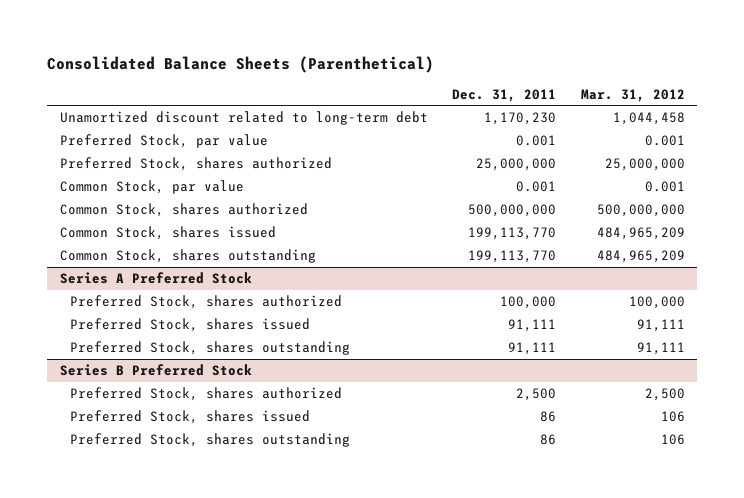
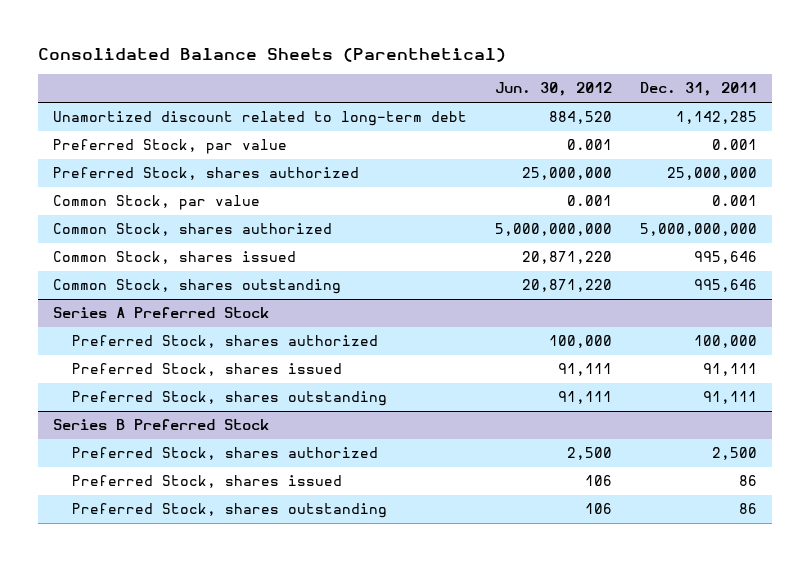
- | Dec. 31, 2011 | Mar. 31, 2012
+ | Jun. 30, 2012 | Dec. 31, 2011
- Unamortized discount related to long-term debt | 1,170,230 | 1,044,458
+ Unamortized discount related to long-term debt | 884,520 | 1,142,285
- Common Stock, shares authorized | 500,000,000 | 500,000,000
- Common Stock, shares issued | 199,113,770 | 484,965,209
- Common Stock, shares outstanding | 199,113,770 | 484,965,209
+ Common Stock, shares authorized | 5,000,000,000 | 5,000,000,000
+ Common Stock, shares issued | 20,871,220 | 995,646
+ Common Stock, shares outstanding | 20,871,220 | 995,646

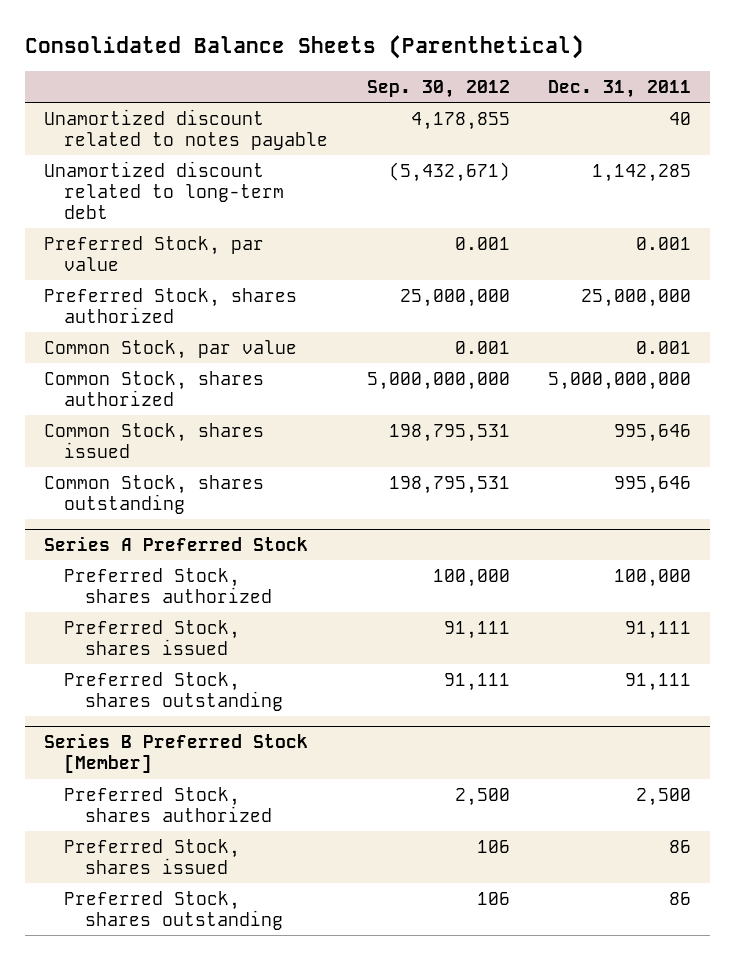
- | Jun. 30, 2012 | Dec. 31, 2011
+ | Sep. 30, 2012 | Dec. 31, 2011
+ Unamortized discount related to notes payable | 4,178,855 | 40
- Series B Preferred Stock
+ Series B Preferred Stock [Member]

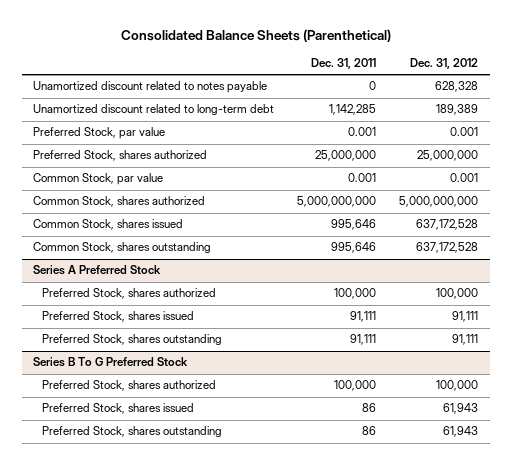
- | Sep. 30, 2012 | Dec. 31, 2011
+ | Dec. 31, 2011 | Dec. 31, 2012
- Unamortized discount related to notes payable | 4,178,855 | 40
+ Unamortized discount related to notes payable | 0 | 628,328
- Series B Preferred Stock [Member]
- Preferred Stock, shares authorized | 2,500 | 2,500
+ Series B To G Preferred Stock
+ Preferred Stock, shares authorized | 100,000 | 100,000

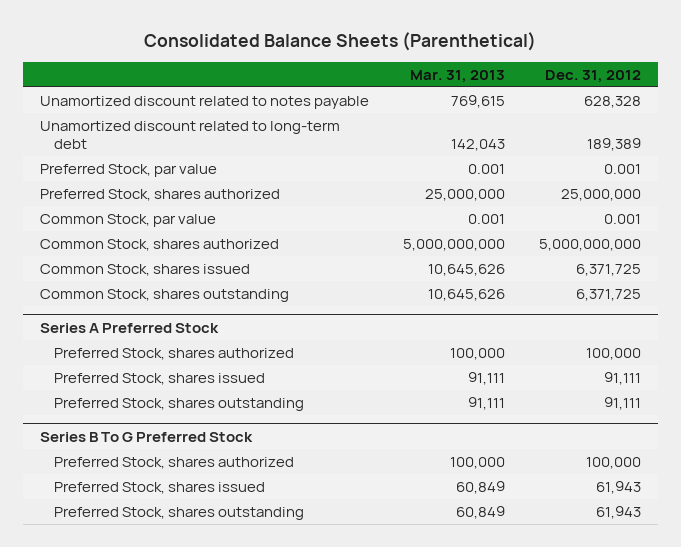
- | Dec. 31, 2011 | Dec. 31, 2012
+ | Mar. 31, 2013 | Dec. 31, 2012
- Common Stock, shares issued | 995,646 | 637,172,528
- Common Stock, shares outstanding | 995,646 | 637,172,528
+ Common Stock, shares issued | 10,645,626 | 6,371,725
+ Common Stock, shares outstanding | 10,645,626 | 6,371,725

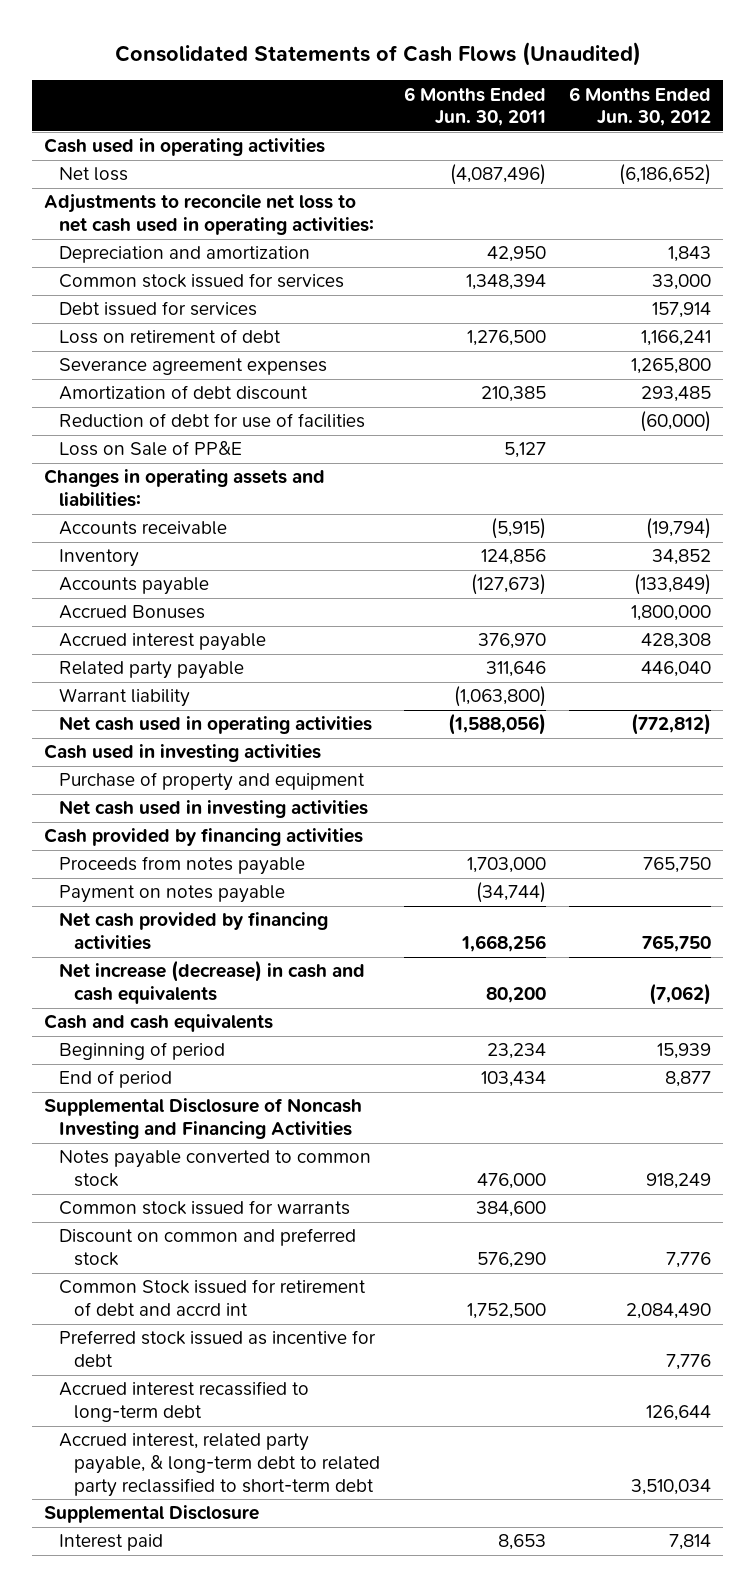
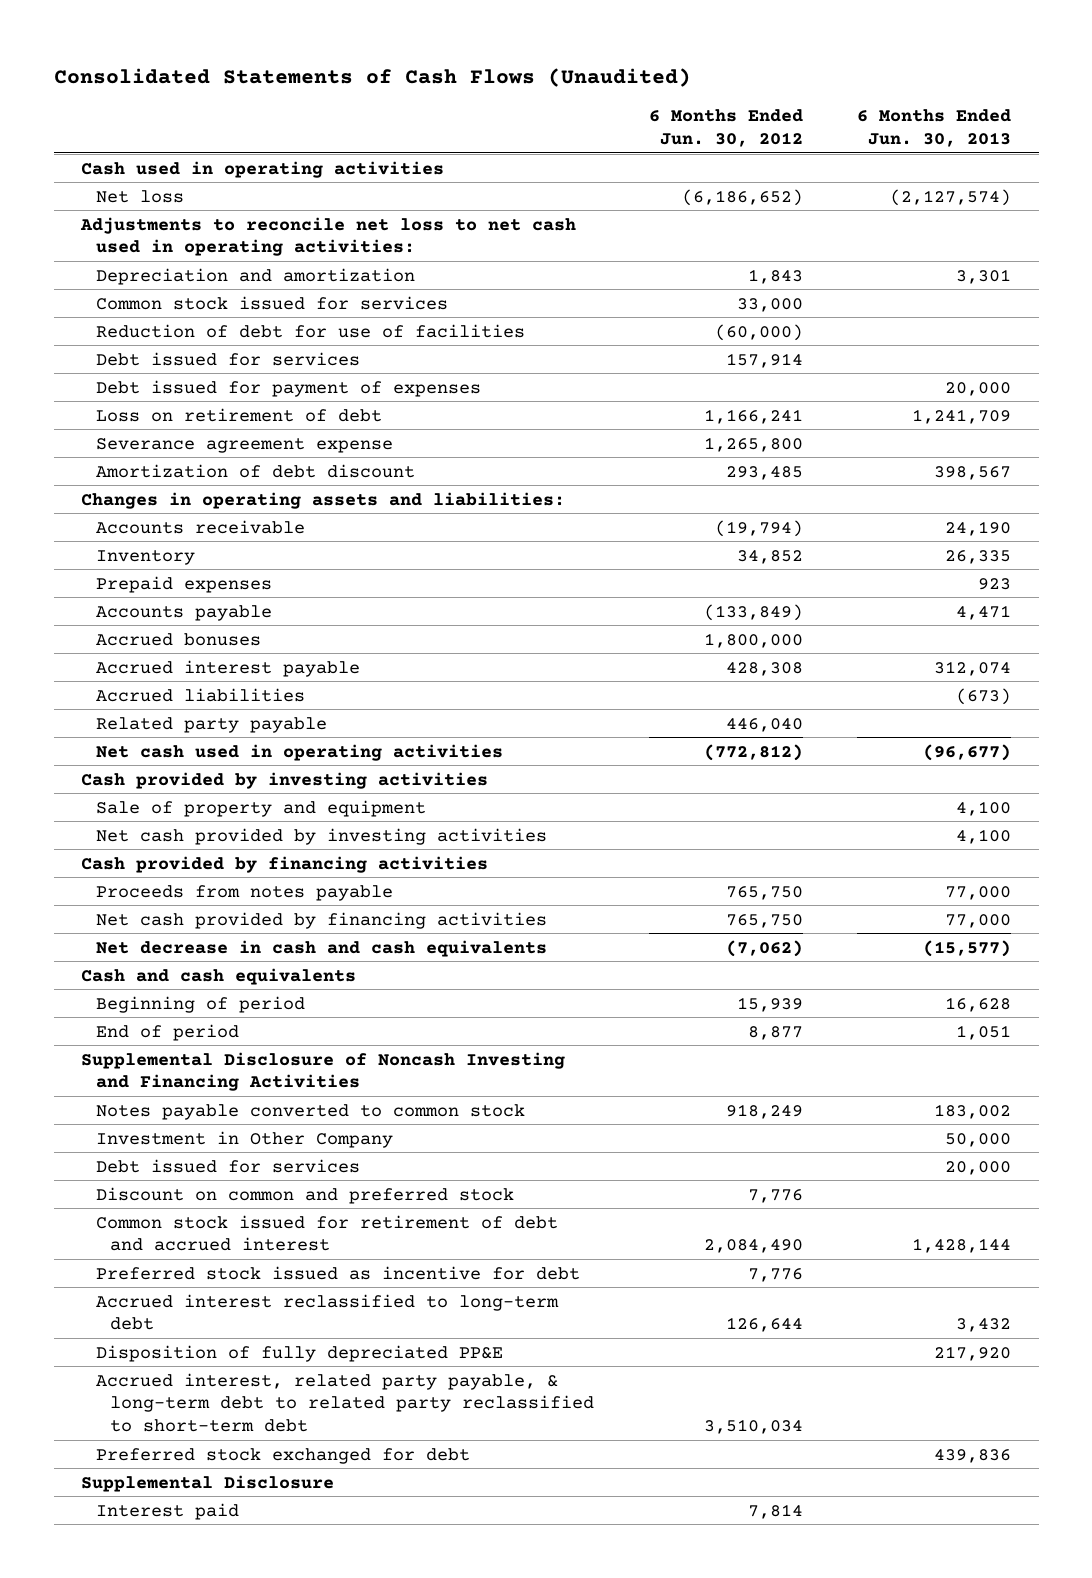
- | 6 Months Ended Jun. 30, 2011 | 6 Months Ended Jun. 30, 2012
+ | 6 Months Ended Jun. 30, 2012 | 6 Months Ended Jun. 30, 2013
moved up: Reduction of debt for use of facilities | (60,000) |
+ Debt issued for payment of expenses | | 20,000
- Severance agreement expenses | | 1,265,800
+ Severance agreement expense | 1,265,800 |
- Loss on Sale of PP&E | 5,127 |
+ Prepaid expenses | | 923
- Accrued Bonuses | | 1,800,000
+ Accrued bonuses | 1,800,000 |
+ Accrued liabilities | | (673)
- Warrant liability | (1,063,800) |
- Cash used in investing activities
- Purchase of property and equipment
- Net cash used in investing activities
+ Cash provided by investing activities
+ Sale of property and equipment | | 4,100
+ Net cash provided by investing activities | | 4,100
- Payment on notes payable | (34,744) |
- Net increase (decrease) in cash and cash equivalents | 80,200 | (7,062)
+ Net decrease in cash and cash equivalents | (7,062) | (15,577)
- Common stock issued for warrants | 384,600 |
+ Investment in Other Company | | 50,000
+ Debt issued for services | | 20,000
- Common Stock issued for retirement of debt and accrd int | 1,752,500 | 2,084,490
+ Common stock issued for retirement of debt and accrued interest | 2,084,490 | 1,428,144
- Accrued interest recassified to long-term debt | | 126,644
+ Accrued interest reclassified to long-term debt | 126,644 | 3,432
+ Disposition of fully depreciated PP&E | | 217,920
+ Preferred stock exchanged for debt | | 439,836

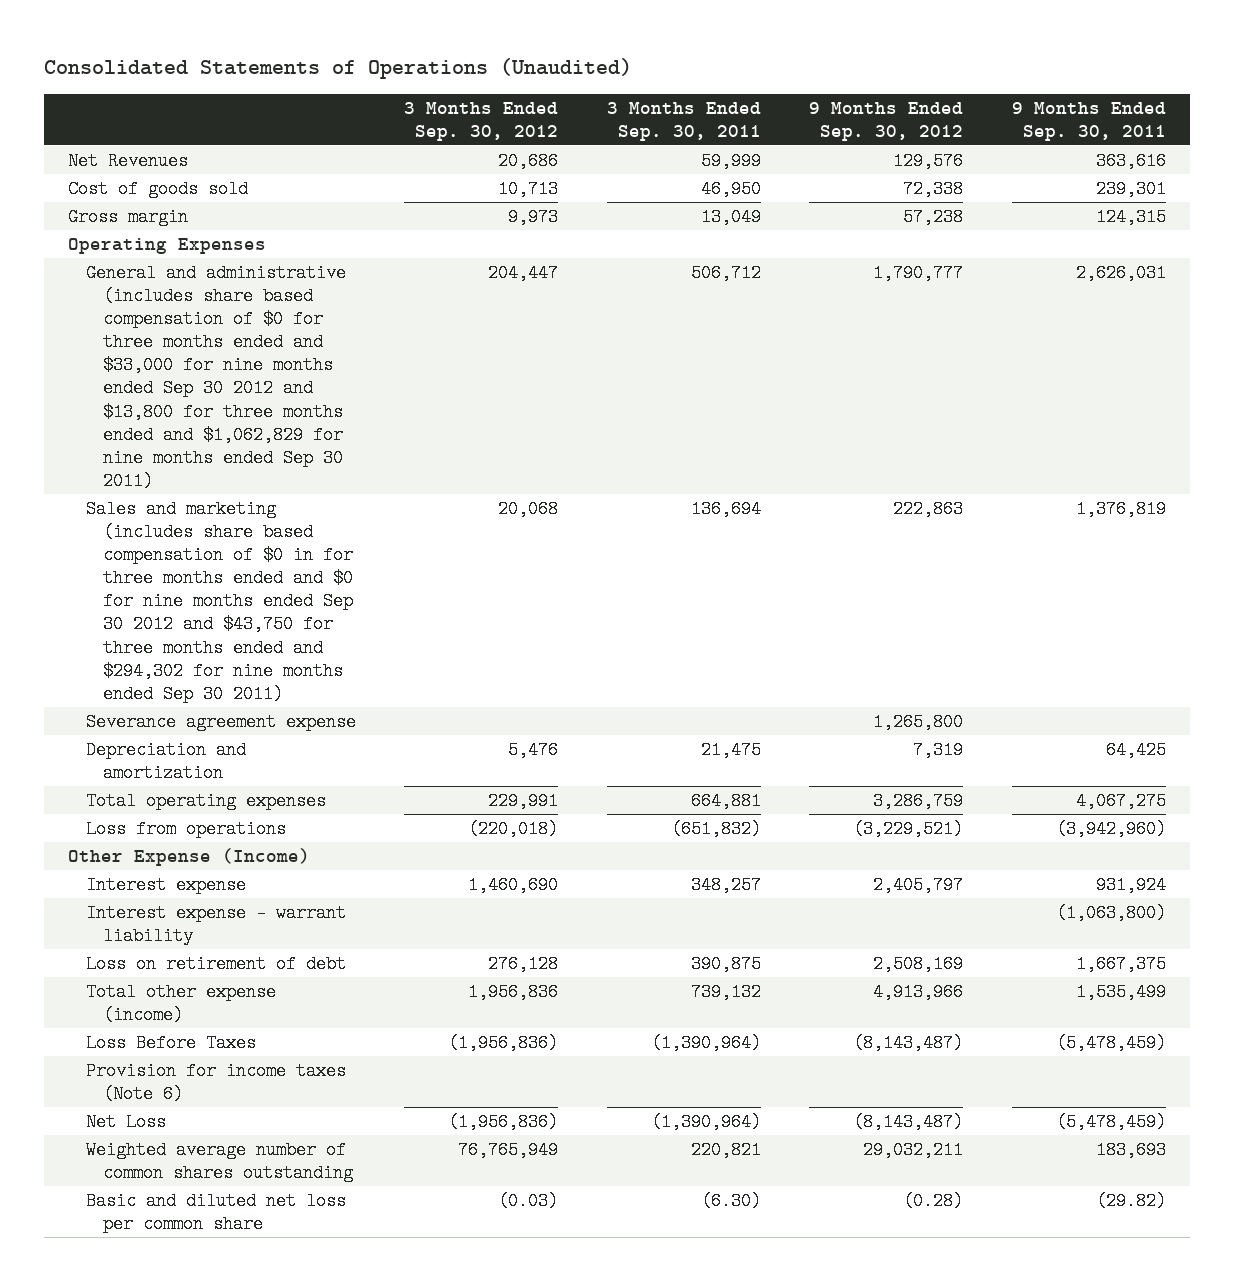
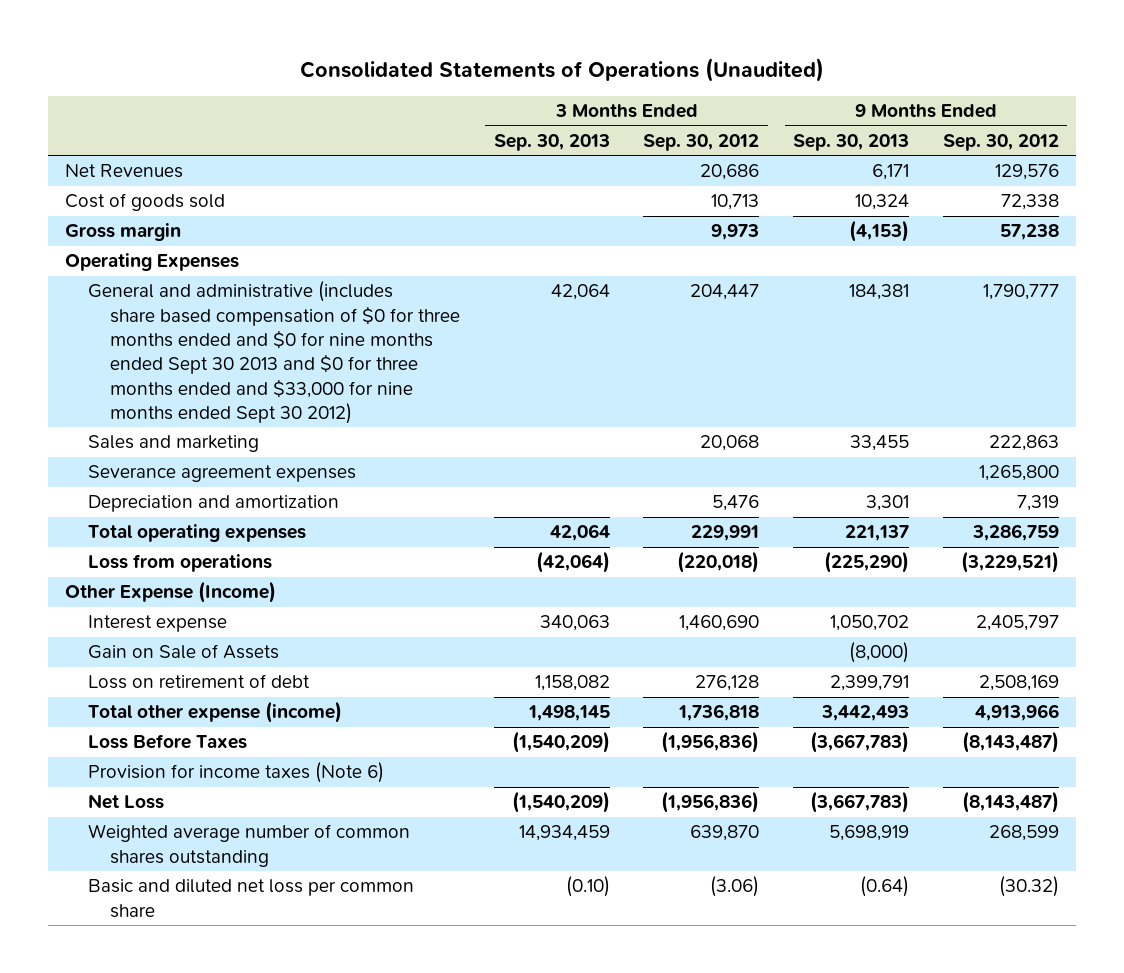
- | 3 Months Ended Sep. 30, 2012 | 3 Months Ended Sep. 30, 2011 | 9 Months Ended Sep. 30, 2012 | 9 Months Ended Sep. 30, 2011
+ | 3 Months Ended Sep. 30, 2013 | 3 Months Ended Sep. 30, 2012 | 9 Months Ended Sep. 30, 2013 | 9 Months Ended Sep. 30, 2012
- General and administrative (includes share based compensation of $0 for three months ended and $33,000 for nine months ended Sep 30 2012 and $13,800 for three months ended and $1,062,829 for nine months ended Sep 30 2011) | 204,447 | 506,712 | 1,790,777 | 2,626,031
- Sales and marketing (includes share based compensation of $0 in for three months ended and $0 for nine months ended Sep 30 2012 and $43,750 for three months ended and $294,302 for nine months ended Sep 30 2011) | 20,068 | 136,694 | 222,863 | 1,376,819
- Severance agreement expense | | | 1,265,800 |
+ General and administrative (includes share based compensation of $0 for three months ended and $0 for nine months ended Sept 30 2013 and $0 for three months ended and $33,000 for nine months ended Sept 30 2012) | 42,064 | 204,447 | 184,381 | 1,790,777
+ Sales and marketing | | 20,068 | 33,455 | 222,863
+ Severance agreement expenses | | | | 1,265,800
- Interest expense - warrant liability | | | | (1,063,800)
+ Gain on Sale of Assets | | | (8,000) |
- Total other expense (income) | 1,956,836 | 739,132 | 4,913,966 | 1,535,499
+ Total other expense (income) | 1,498,145 | 1,736,818 | 3,442,493 | 4,913,966
- Weighted average number of common shares outstanding | 76,765,949 | 220,821 | 29,032,211 | 183,693
- Basic and diluted net loss per common share | (0.03) | (6.30) | (0.28) | (29.82)
+ Weighted average number of common shares outstanding | 14,934,459 | 639,870 | 5,698,919 | 268,599
+ Basic and diluted net loss per common share | (0.10) | (3.06) | (0.64) | (30.32)

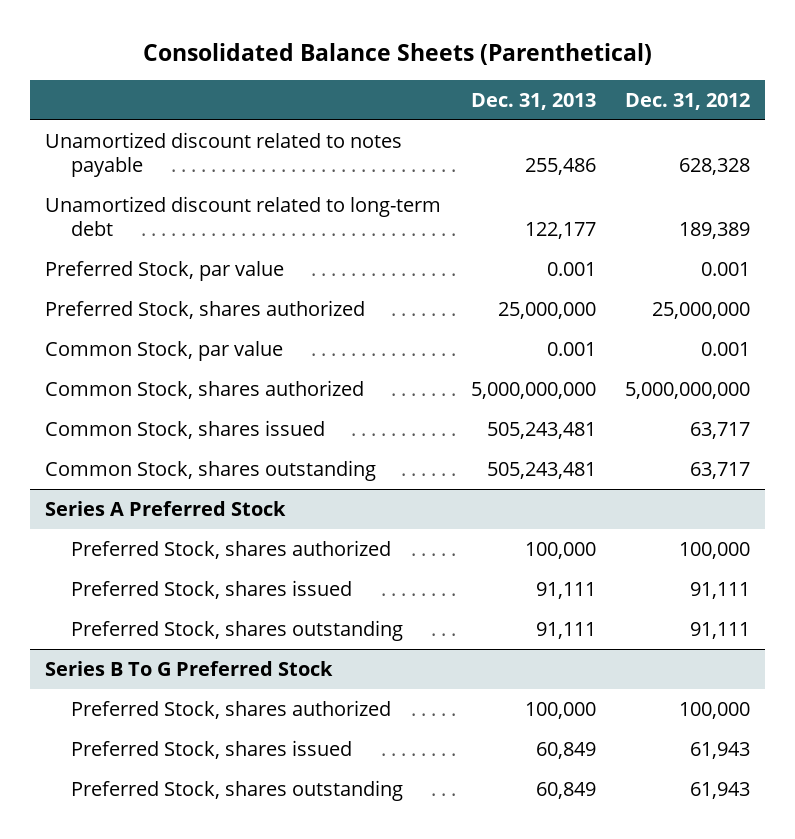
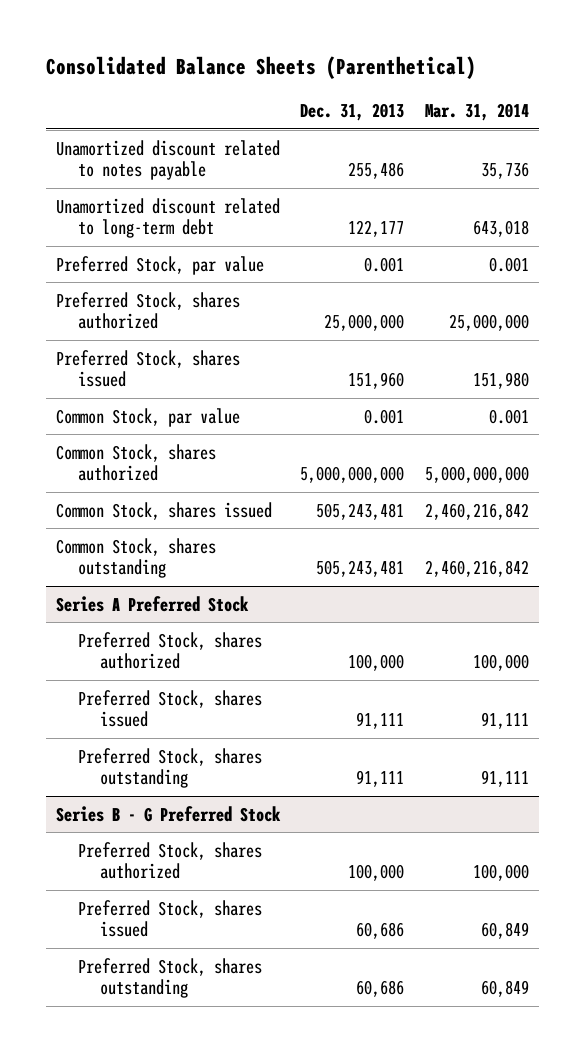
- | Dec. 31, 2013 | Dec. 31, 2012
+ | Dec. 31, 2013 | Mar. 31, 2014
+ Preferred Stock, shares issued | 151,960 | 151,980
- Series B To G Preferred Stock
+ Series B - G Preferred Stock
- Preferred Stock, shares issued | 60,849 | 61,943
- Preferred Stock, shares outstanding | 60,849 | 61,943
+ Preferred Stock, shares issued | 60,686 | 60,849
+ Preferred Stock, shares outstanding | 60,686 | 60,849

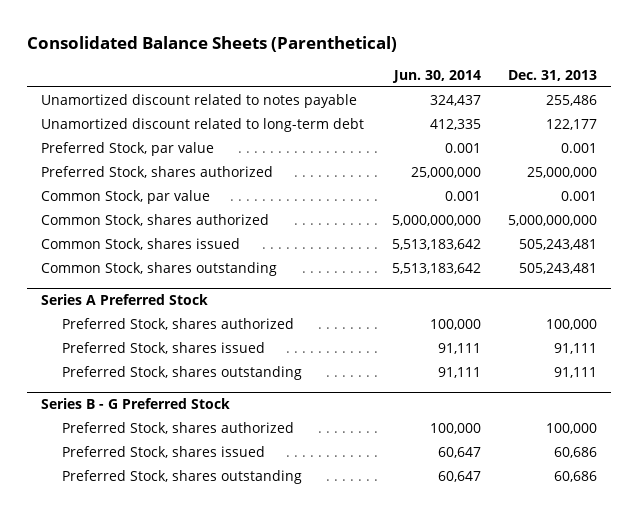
- | Dec. 31, 2013 | Mar. 31, 2014
+ | Jun. 30, 2014 | Dec. 31, 2013
- Preferred Stock, shares issued | 151,960 | 151,980

